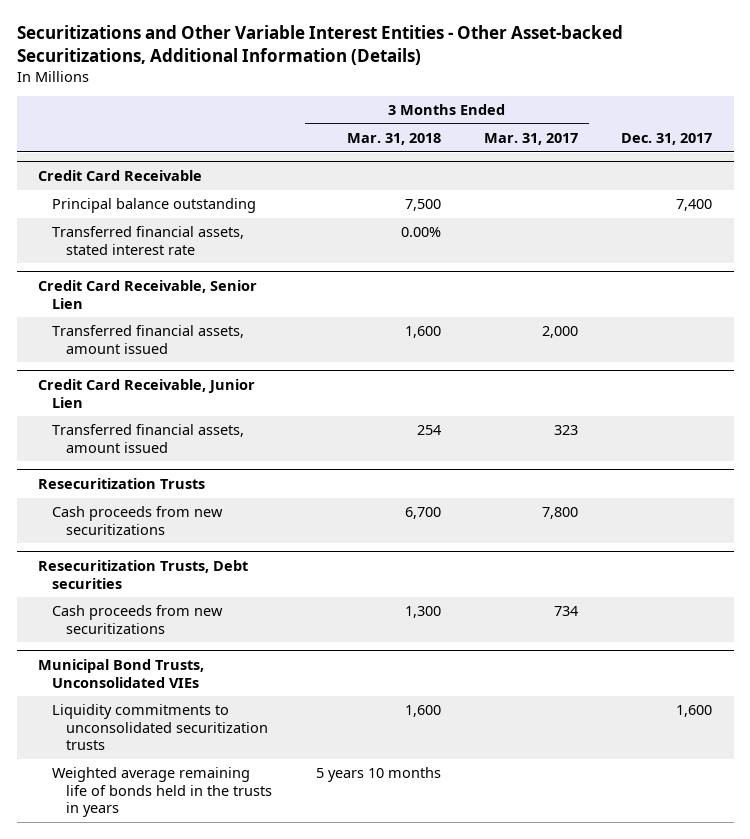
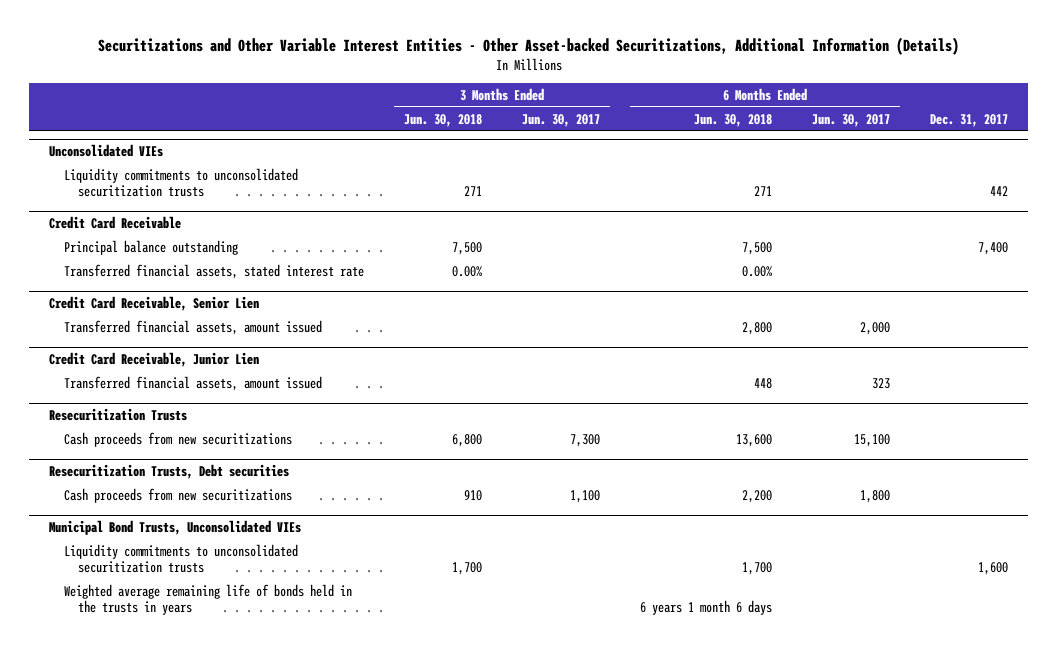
- | 3 Months Ended Mar. 31, 2018 | 3 Months Ended Mar. 31, 2017 | Dec. 31, 2017
+ | 3 Months Ended Jun. 30, 2018 | 3 Months Ended Jun. 30, 2017 | 6 Months Ended Jun. 30, 2018 | 6 Months Ended Jun. 30, 2017 | Dec. 31, 2017
+ Unconsolidated VIEs
+ Liquidity commitments to unconsolidated securitization trusts | 271 | | 271 | | 442

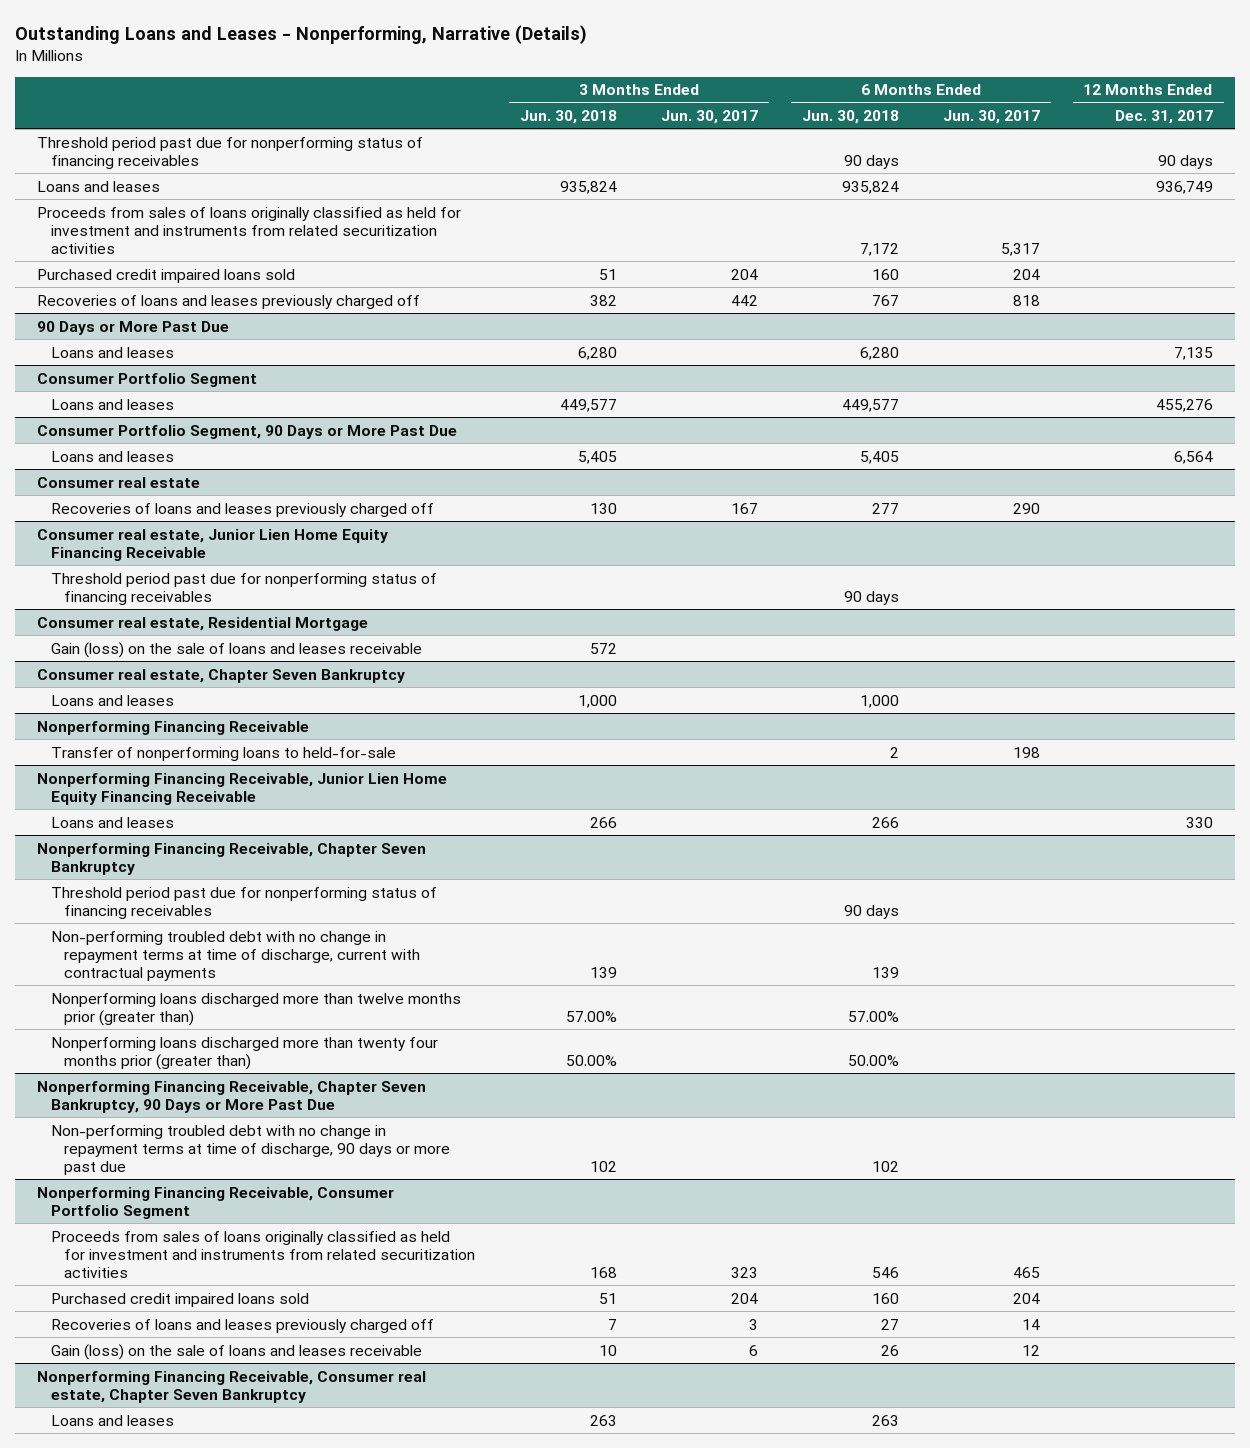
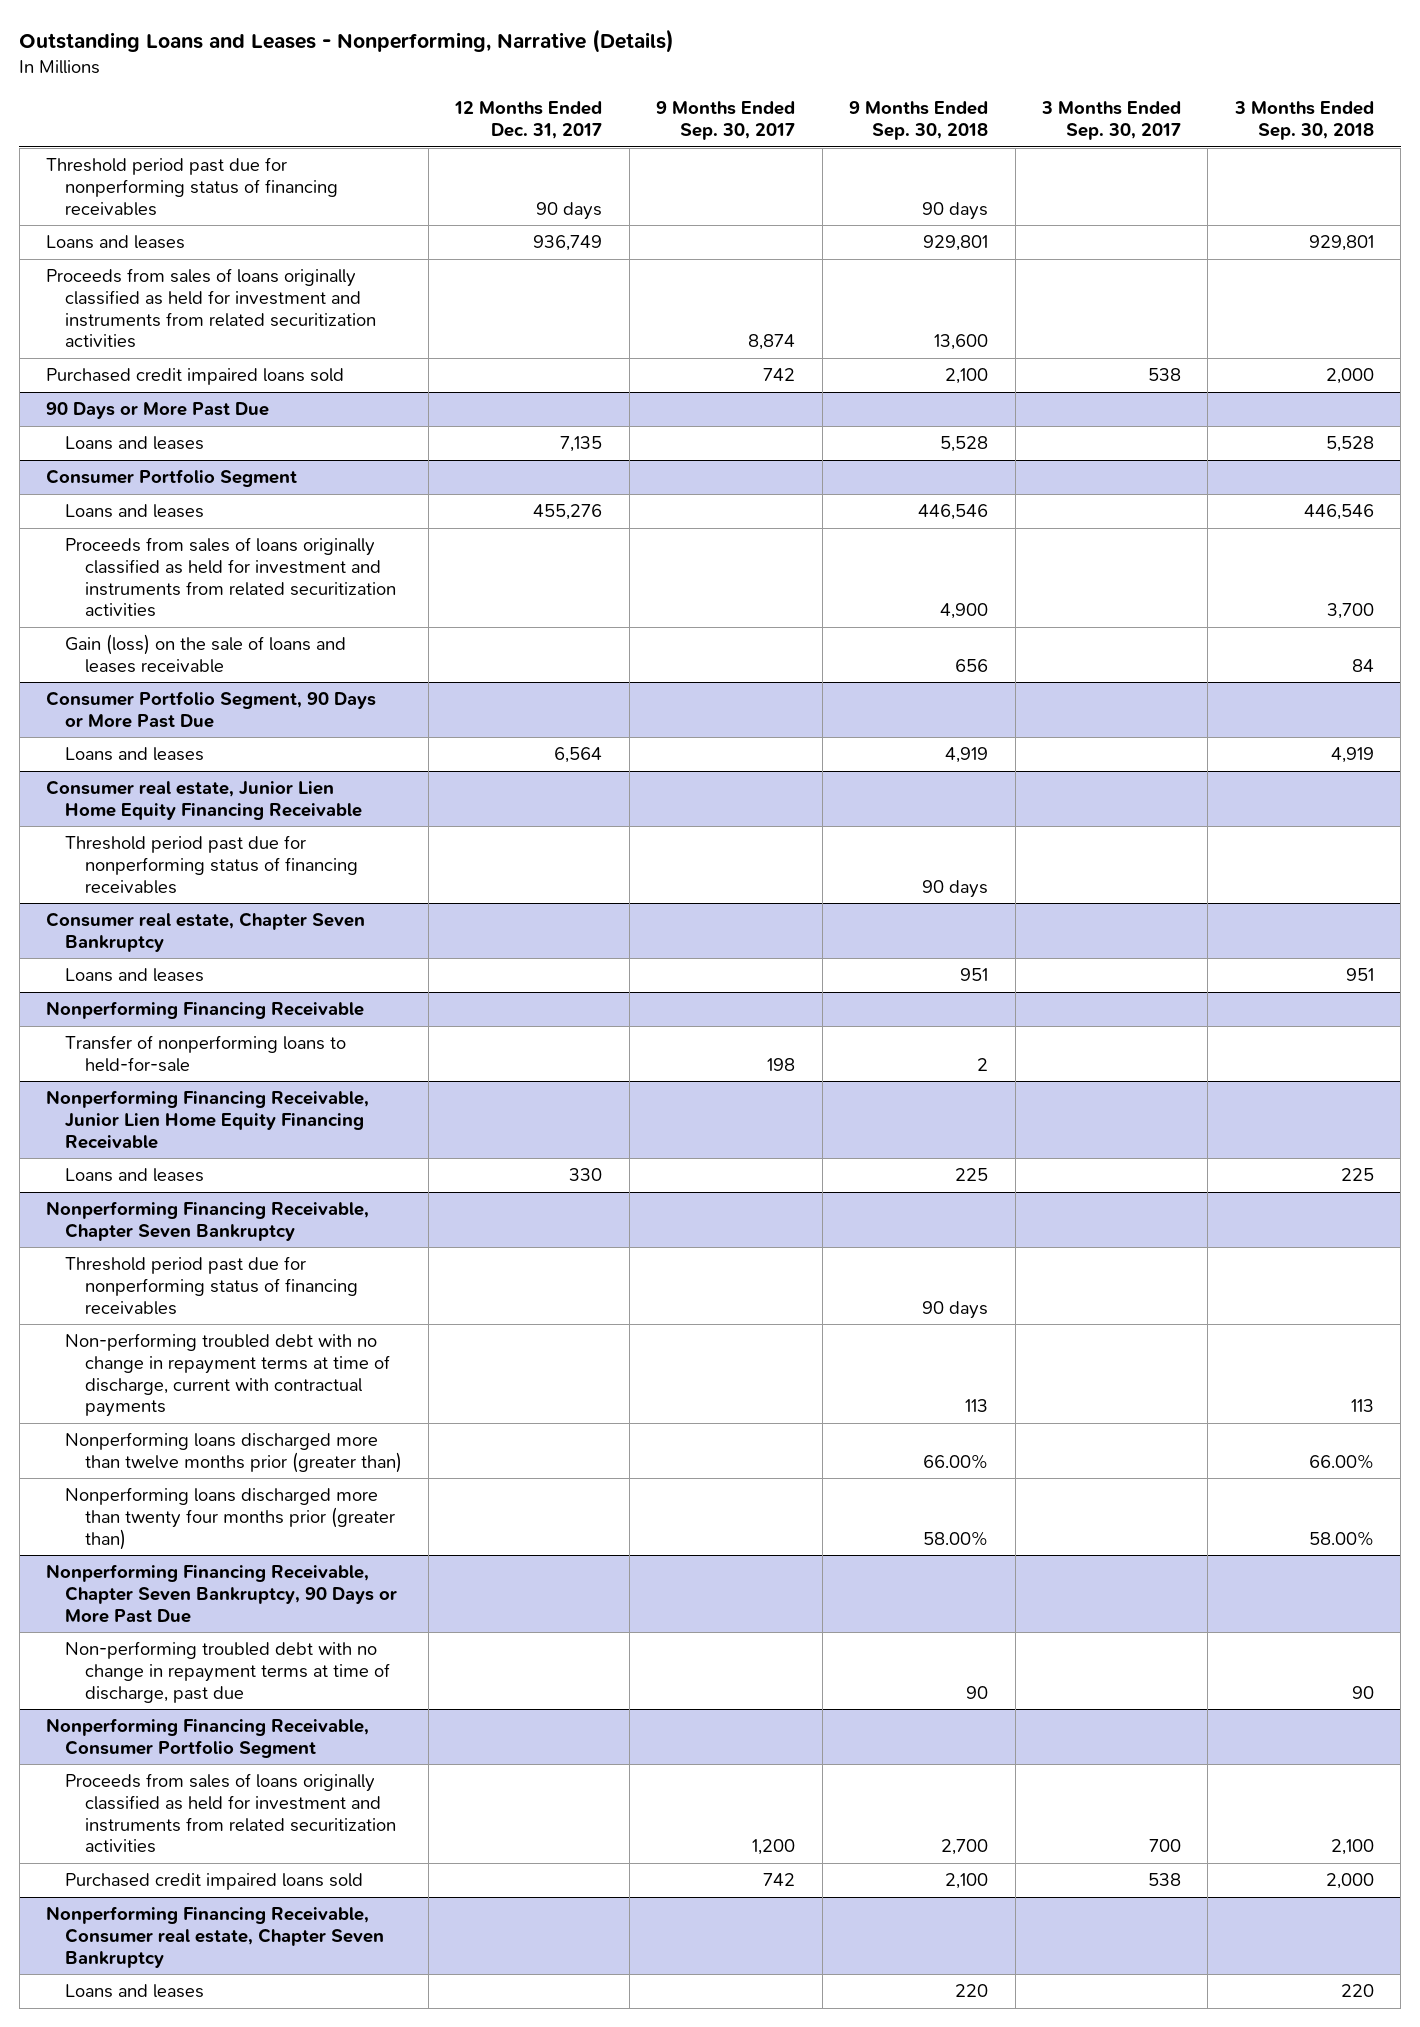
- | 3 Months Ended Jun. 30, 2018 | 3 Months Ended Jun. 30, 2017 | 6 Months Ended Jun. 30, 2018 | 6 Months Ended Jun. 30, 2017 | 12 Months Ended Dec. 31, 2017
+ | 12 Months Ended Dec. 31, 2017 | 9 Months Ended Sep. 30, 2017 | 9 Months Ended Sep. 30, 2018 | 3 Months Ended Sep. 30, 2017 | 3 Months Ended Sep. 30, 2018
- Recoveries of loans and leases previously charged off | 382 | 442 | 767 | 818 |
@ Consumer Portfolio Segment
+ Proceeds from sales of loans originally classified as held for investment and instruments from related securitization activities | | | 4,900 | | 3,700
+ Gain (loss) on the sale of loans and leases receivable | | | 656 | | 84
- Consumer real estate
- Recoveries of loans and leases previously charged off | 130 | 167 | 277 | 290 |
- Consumer real estate, Residential Mortgage
- Gain (loss) on the sale of loans and leases receivable | 572 | | | |
@ Nonperforming Financing Receivable, Chapter Seven Bankruptcy, 90 Days or More Past Due
- Non-performing troubled debt with no change in repayment terms at time of discharge, 90 days or more past due | 102 | | 102 | |
+ Non-performing troubled debt with no change in repayment terms at time of discharge, past due | | | 90 | | 90
@ Nonperforming Financing Receivable, Consumer Portfolio Segment
- Recoveries of loans and leases previously charged off | 7 | 3 | 27 | 14 |
- Gain (loss) on the sale of loans and leases receivable | 10 | 6 | 26 | 12 |

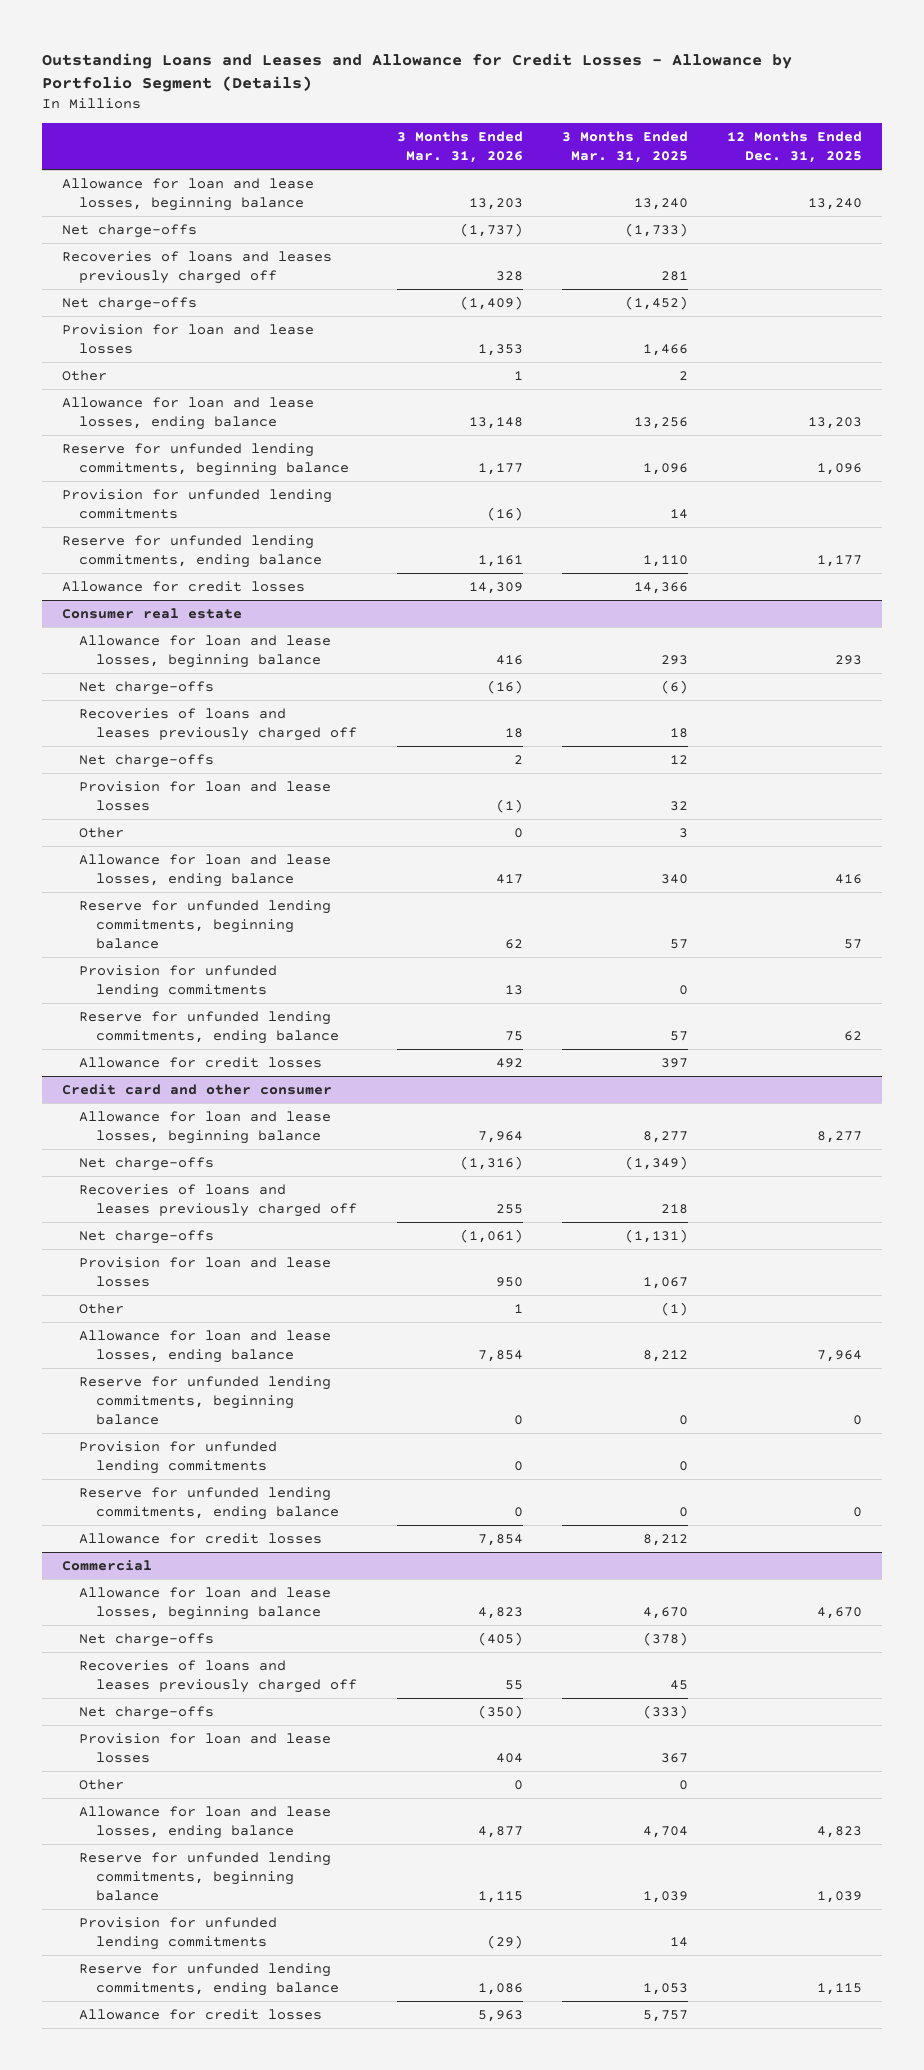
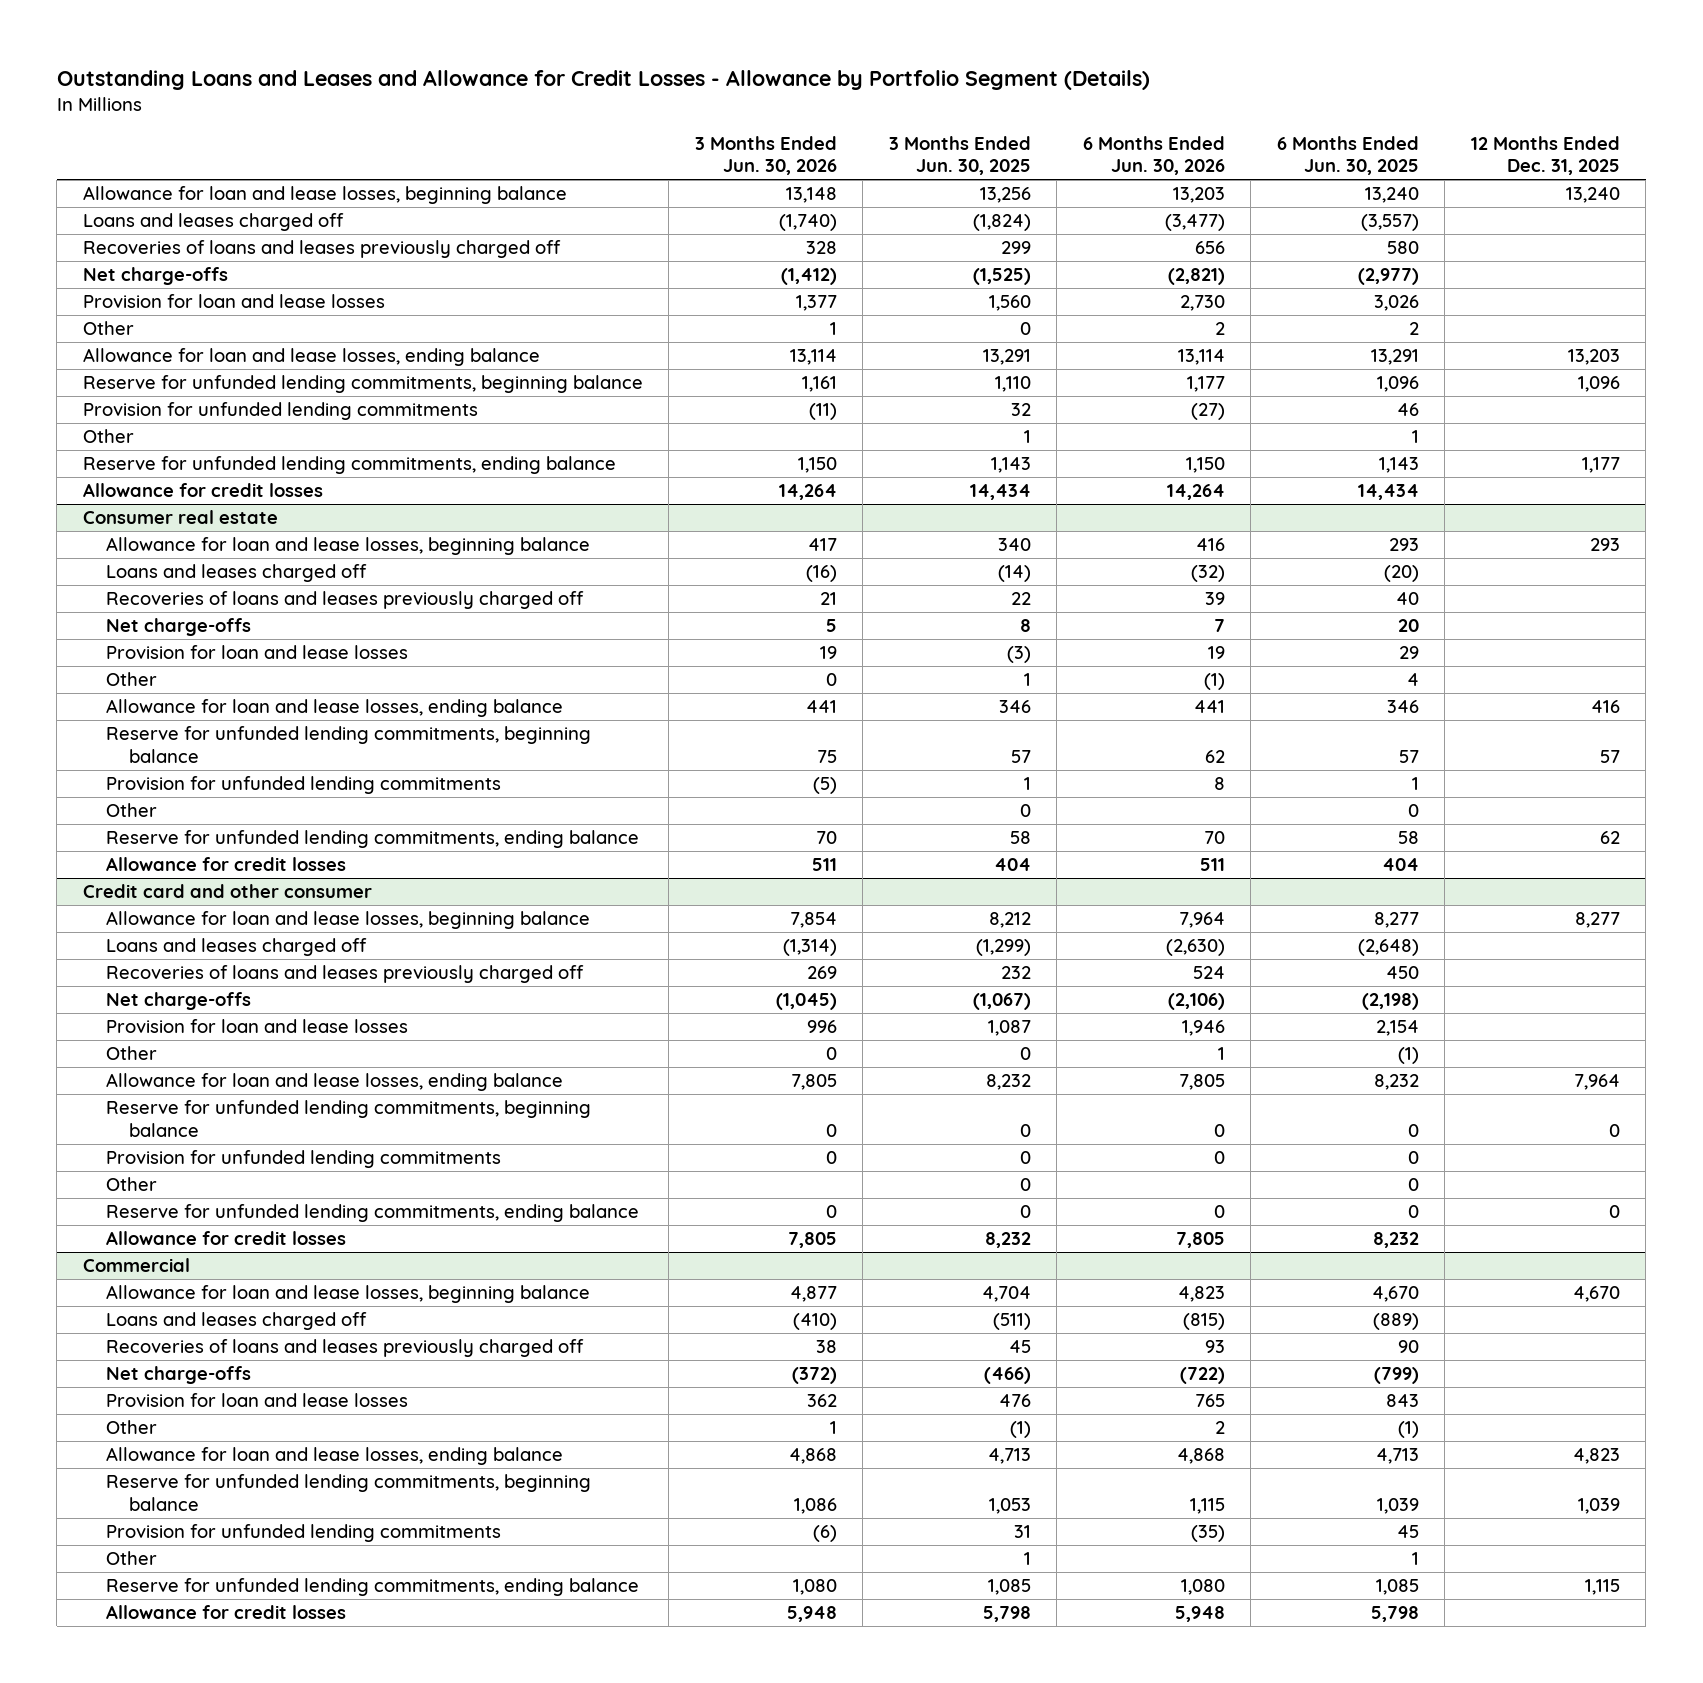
- | 3 Months Ended Mar. 31, 2026 | 3 Months Ended Mar. 31, 2025 | 12 Months Ended Dec. 31, 2025
+ | 3 Months Ended Jun. 30, 2026 | 3 Months Ended Jun. 30, 2025 | 6 Months Ended Jun. 30, 2026 | 6 Months Ended Jun. 30, 2025 | 12 Months Ended Dec. 31, 2025
- Net charge-offs | (1,737) | (1,733) |
+ Loans and leases charged off | (1,740) | (1,824) | (3,477) | (3,557) |
+ Other | | 1 | | 1 |
@ Consumer real estate
- Net charge-offs | (16) | (6) |
+ Loans and leases charged off | (16) | (14) | (32) | (20) |
+ Other | | 0 | | 0 |
@ Credit card and other consumer
- Net charge-offs | (1,316) | (1,349) |
+ Loans and leases charged off | (1,314) | (1,299) | (2,630) | (2,648) |
+ Other | | 0 | | 0 |
@ Commercial
- Net charge-offs | (405) | (378) |
+ Loans and leases charged off | (410) | (511) | (815) | (889) |
+ Other | | 1 | | 1 |

